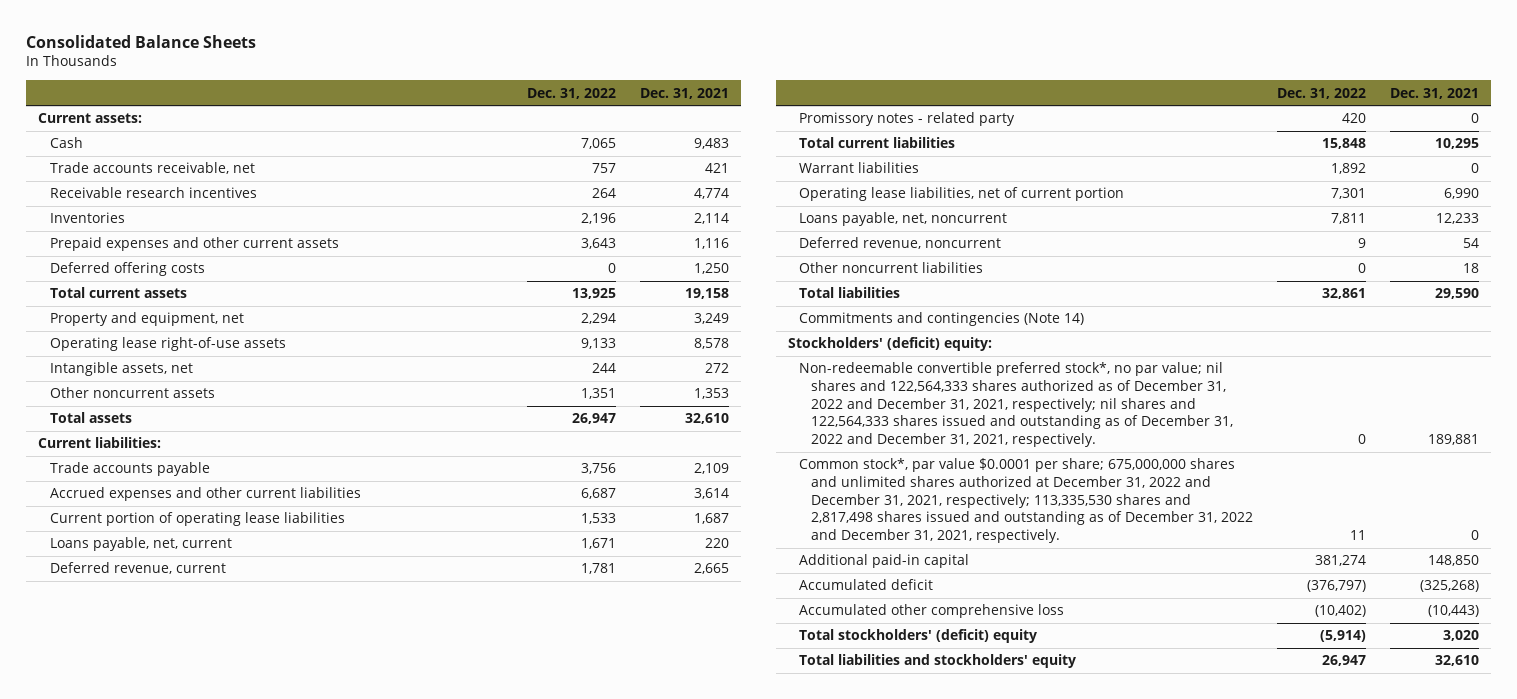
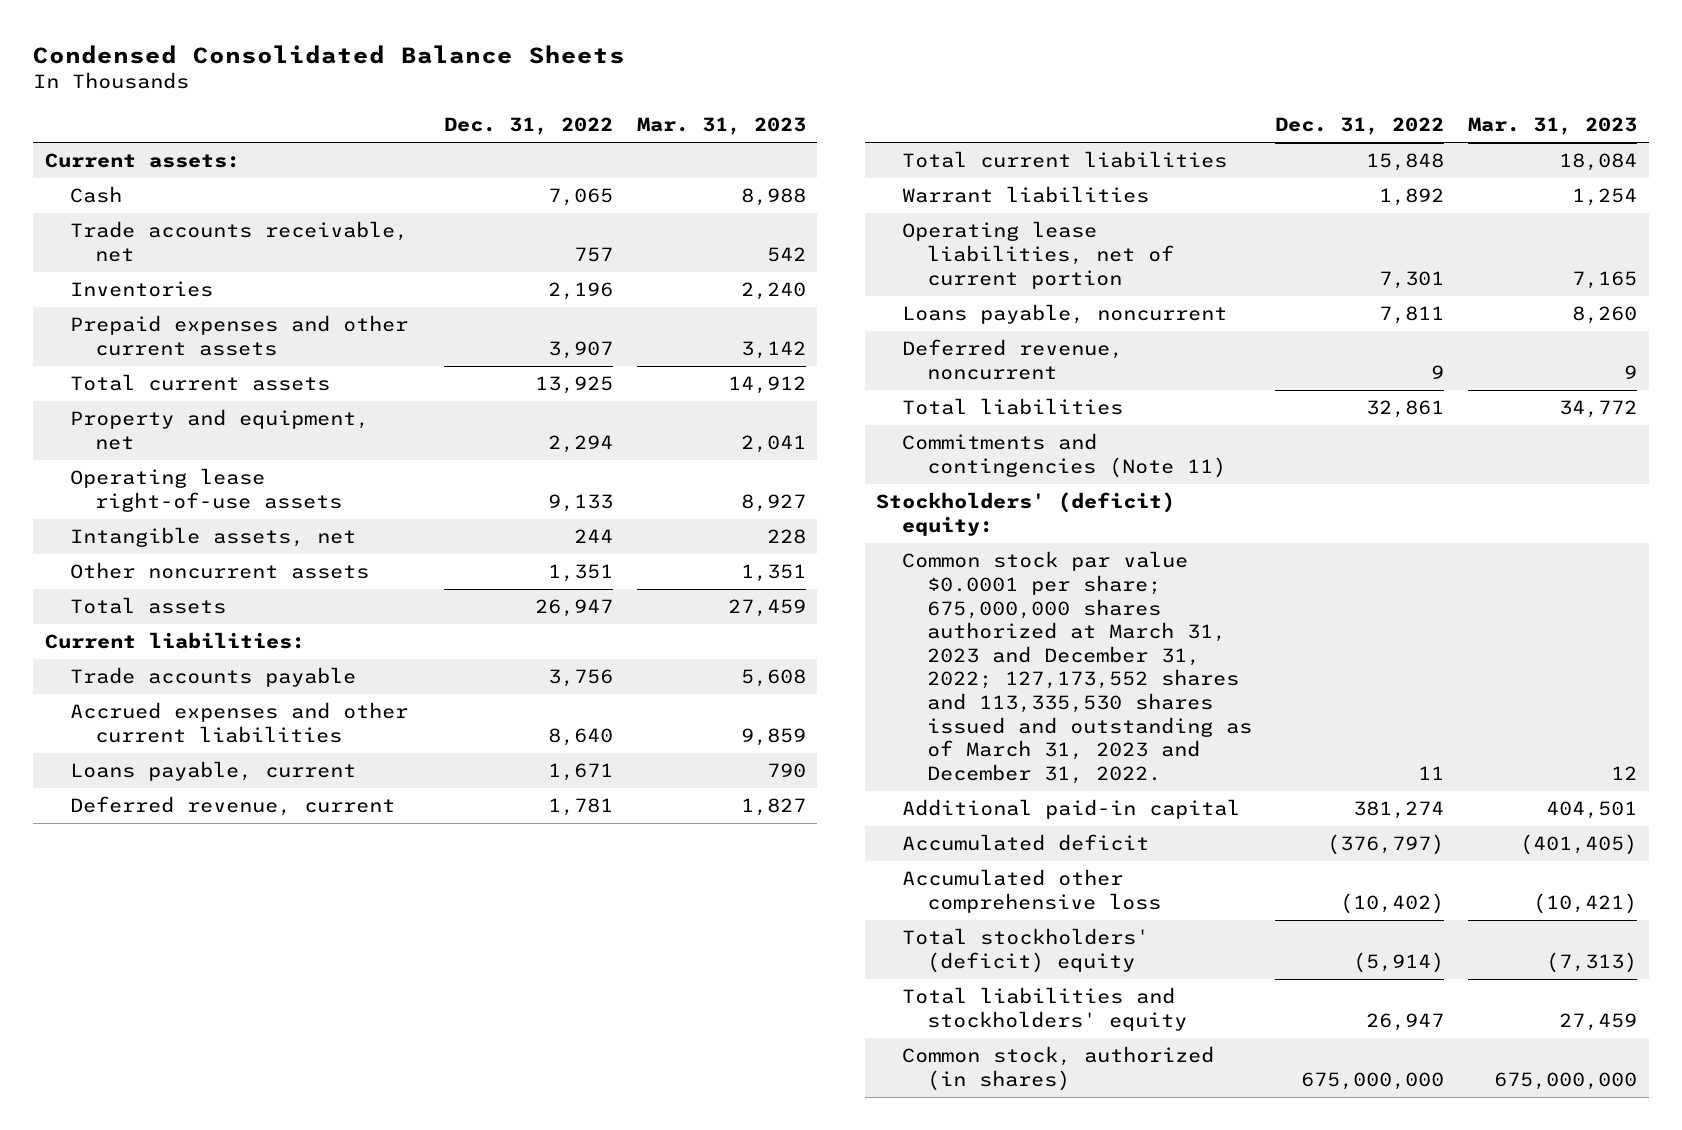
- Consolidated Balance Sheets
+ Condensed Consolidated Balance Sheets
- | Dec. 31, 2022 | Dec. 31, 2021
+ | Dec. 31, 2022 | Mar. 31, 2023
- Receivable research incentives | 264 | 4,774
- Prepaid expenses and other current assets | 3,643 | 1,116
- Deferred offering costs | 0 | 1,250
+ Prepaid expenses and other current assets | 3,907 | 3,142
- Accrued expenses and other current liabilities | 6,687 | 3,614
- Current portion of operating lease liabilities | 1,533 | 1,687
- Loans payable, net, current | 1,671 | 220
+ Accrued expenses and other current liabilities | 8,640 | 9,859
+ Loans payable, current | 1,671 | 790
- Promissory notes - related party | 420 | 0
- Loans payable, net, noncurrent | 7,811 | 12,233
+ Loans payable, noncurrent | 7,811 | 8,260
- Other noncurrent liabilities | 0 | 18
- Commitments and contingencies (Note 14)
+ Commitments and contingencies (Note 11)
- Non-redeemable convertible preferred stock*, no par value; nil shares and 122,564,333 shares authorized as of December 31, 2022 and December 31, 2021, respectively; nil shares and 122,564,333 shares issued and outstanding as of December 31, 2022 and December 31, 2021, respectively. | 0 | 189,881
- Common stock*, par value $0.0001 per share; 675,000,000 shares and unlimited shares authorized at December 31, 2022 and December 31, 2021, respectively; 113,335,530 shares and 2,817,498 shares issued and outstanding as of December 31, 2022 and December 31, 2021, respectively. | 11 | 0
+ Common stock par value $0.0001 per share; 675,000,000 shares authorized at March 31, 2023 and December 31, 2022; 127,173,552 shares and 113,335,530 shares issued and outstanding as of March 31, 2023 and December 31, 2022. | 11 | 12
+ Common stock, authorized (in shares) | 675,000,000 | 675,000,000

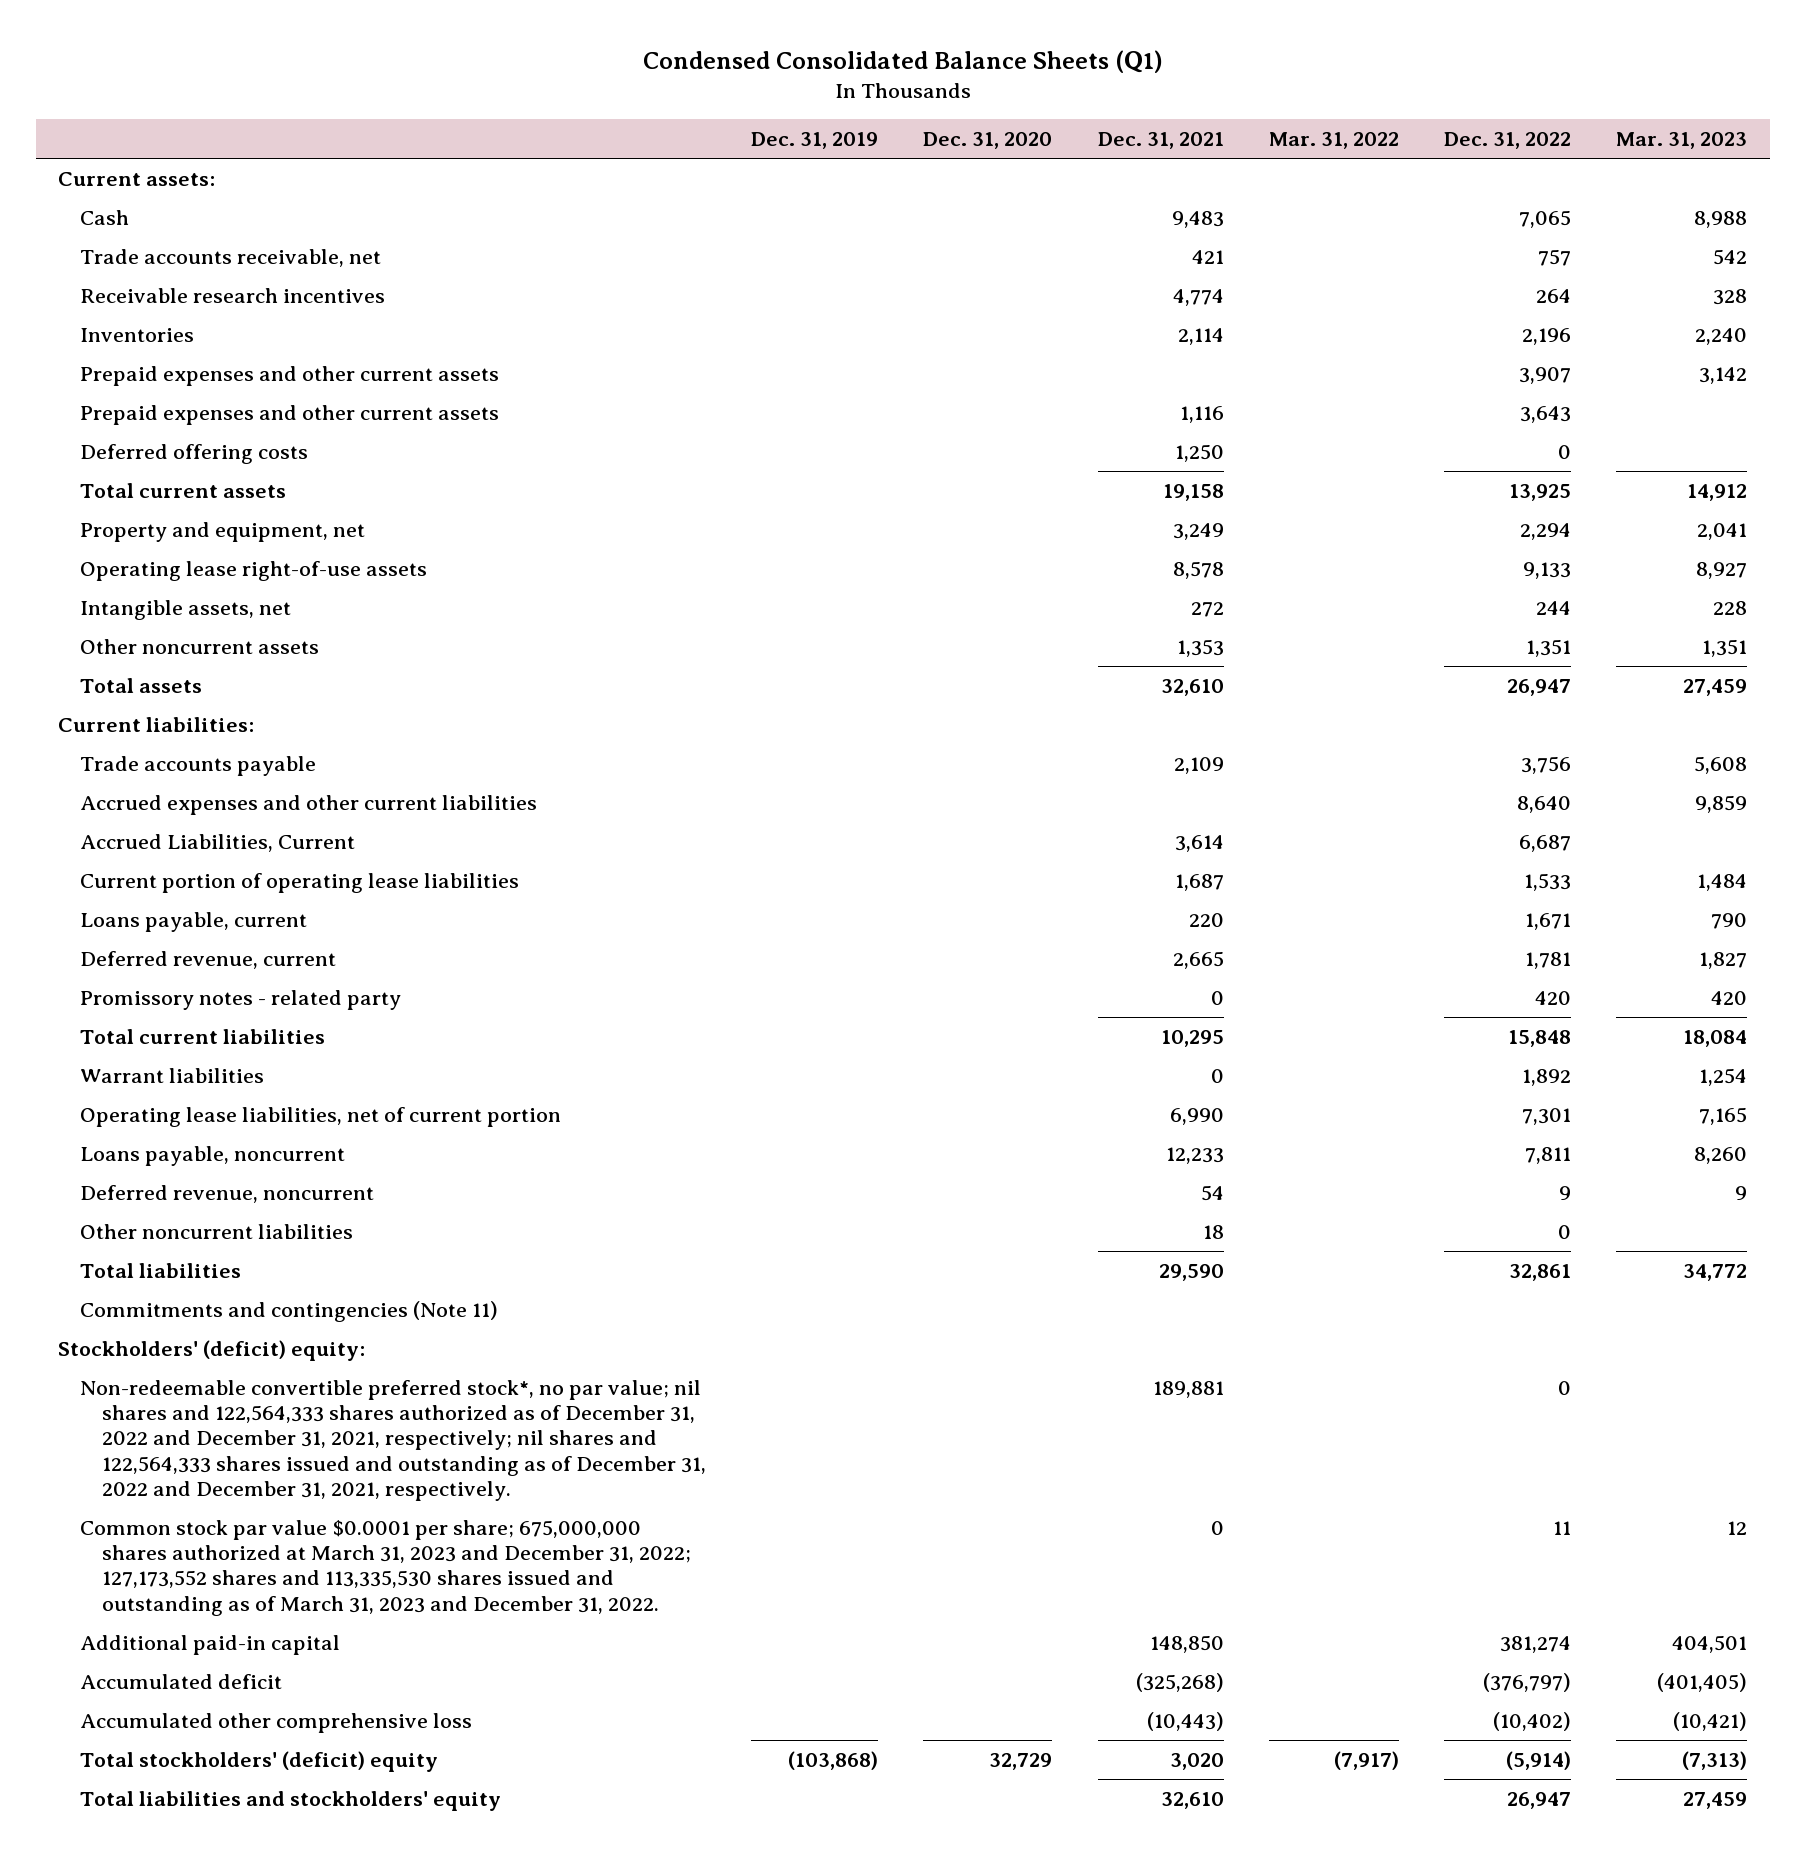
- Condensed Consolidated Balance Sheets
+ Condensed Consolidated Balance Sheets (Q1)
- | Dec. 31, 2022 | Mar. 31, 2023
+ | Dec. 31, 2019 | Dec. 31, 2020 | Dec. 31, 2021 | Mar. 31, 2022 | Dec. 31, 2022 | Mar. 31, 2023
+ Receivable research incentives | | | 4,774 | | 264 | 328
+ Prepaid expenses and other current assets | | | 1,116 | | 3,643 |
+ Deferred offering costs | | | 1,250 | | 0 |
+ Accrued Liabilities, Current | | | 3,614 | | 6,687 |
+ Current portion of operating lease liabilities | | | 1,687 | | 1,533 | 1,484
+ Promissory notes - related party | | | 0 | | 420 | 420
+ Other noncurrent liabilities | | | 18 | | 0 |
+ Non-redeemable convertible preferred stock*, no par value; nil shares and 122,564,333 shares authorized as of December 31, 2022 and December 31, 2021, respectively; nil shares and 122,564,333 shares issued and outstanding as of December 31, 2022 and December 31, 2021, respectively. | | | 189,881 | | 0 |
- Common stock, authorized (in shares) | 675,000,000 | 675,000,000

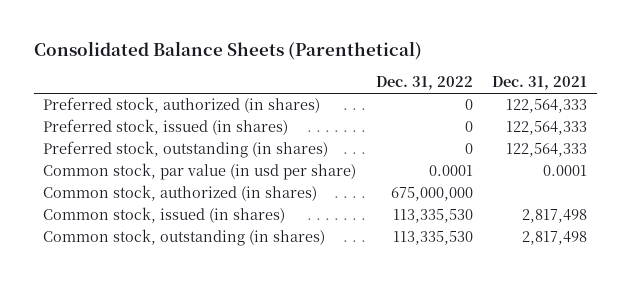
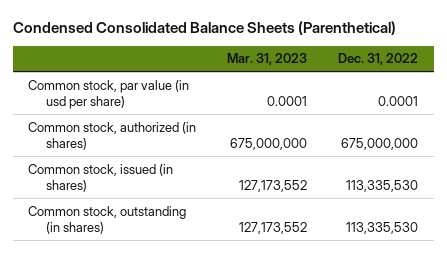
- Consolidated Balance Sheets (Parenthetical)
+ Condensed Consolidated Balance Sheets (Parenthetical)
- | Dec. 31, 2022 | Dec. 31, 2021
+ | Mar. 31, 2023 | Dec. 31, 2022
- Preferred stock, authorized (in shares) | 0 | 122,564,333
- Preferred stock, issued (in shares) | 0 | 122,564,333
- Preferred stock, outstanding (in shares) | 0 | 122,564,333

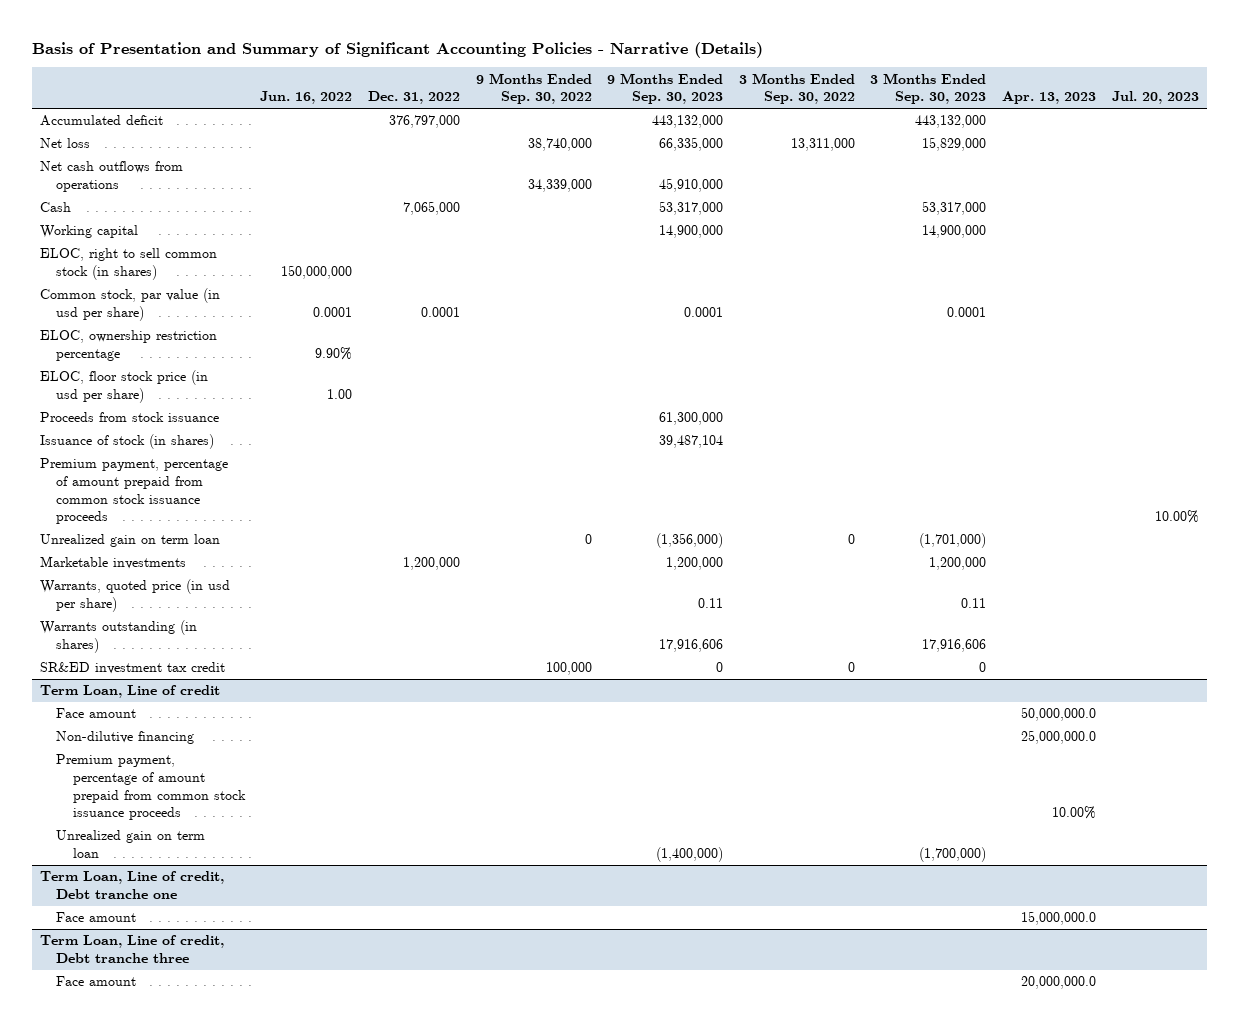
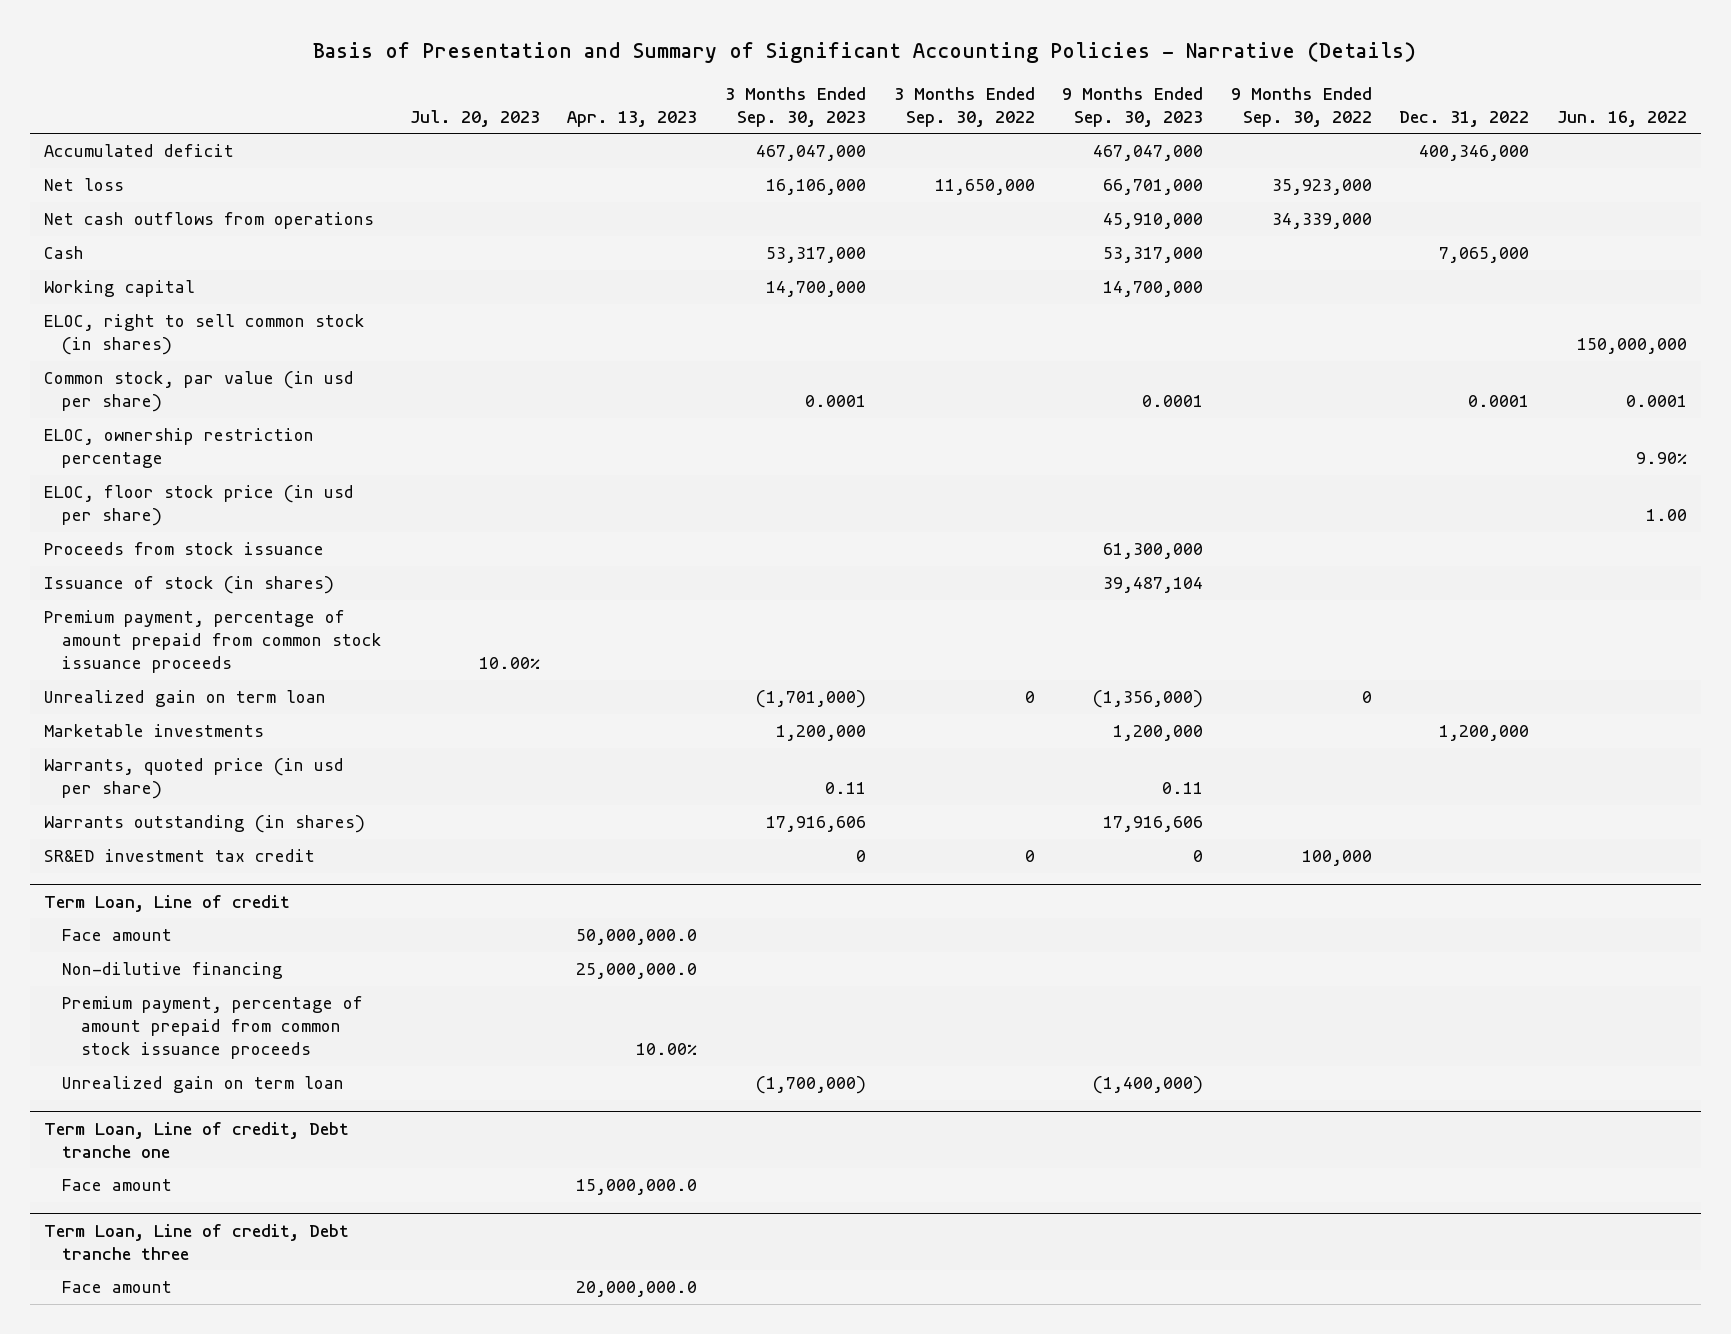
- | Jun. 16, 2022 | Dec. 31, 2022 | 9 Months Ended Sep. 30, 2022 | 9 Months Ended Sep. 30, 2023 | 3 Months Ended Sep. 30, 2022 | 3 Months Ended Sep. 30, 2023 | Apr. 13, 2023 | Jul. 20, 2023
+ | Jul. 20, 2023 | Apr. 13, 2023 | 3 Months Ended Sep. 30, 2023 | 3 Months Ended Sep. 30, 2022 | 9 Months Ended Sep. 30, 2023 | 9 Months Ended Sep. 30, 2022 | Dec. 31, 2022 | Jun. 16, 2022
- Accumulated deficit | | 376,797,000 | | 443,132,000 | | 443,132,000 | |
- Net loss | | | 38,740,000 | 66,335,000 | 13,311,000 | 15,829,000 | |
+ Accumulated deficit | | | 467,047,000 | | 467,047,000 | | 400,346,000 |
+ Net loss | | | 16,106,000 | 11,650,000 | 66,701,000 | 35,923,000 | |
- Working capital | | | | 14,900,000 | | 14,900,000 | |
+ Working capital | | | 14,700,000 | | 14,700,000 | | |

